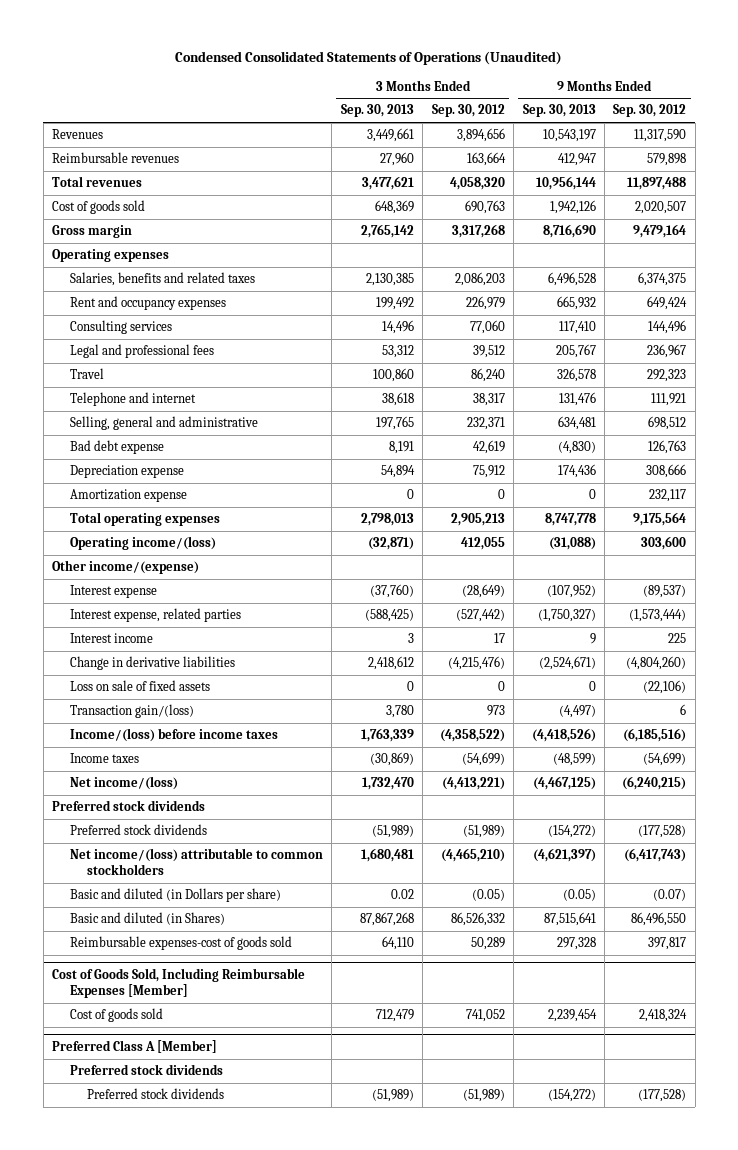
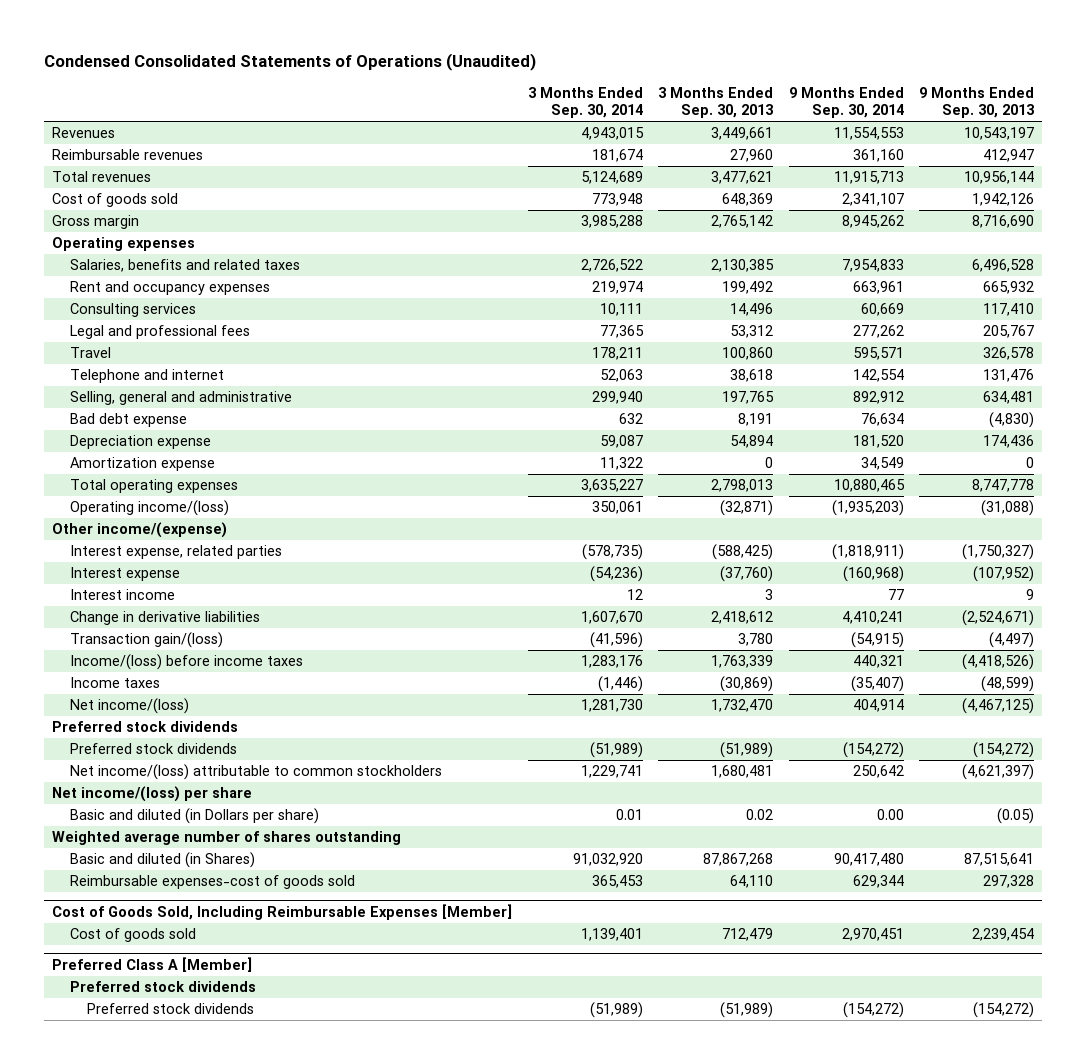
- | 3 Months Ended Sep. 30, 2013 | 3 Months Ended Sep. 30, 2012 | 9 Months Ended Sep. 30, 2013 | 9 Months Ended Sep. 30, 2012
+ | 3 Months Ended Sep. 30, 2014 | 3 Months Ended Sep. 30, 2013 | 9 Months Ended Sep. 30, 2014 | 9 Months Ended Sep. 30, 2013
moved down: Interest expense | (54,236) | (37,760) | (160,968) | (107,952)
- Loss on sale of fixed assets | 0 | 0 | 0 | (22,106)
+ Net income/(loss) per share
+ Weighted average number of shares outstanding

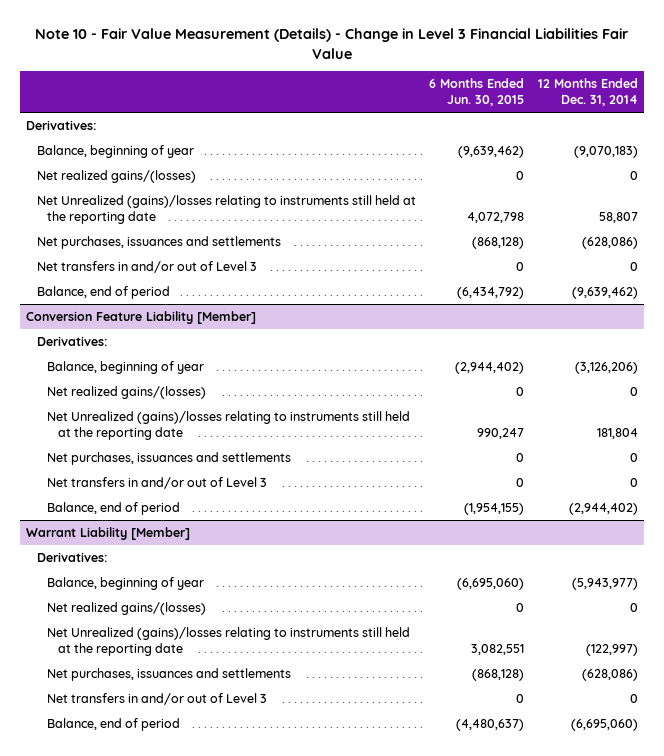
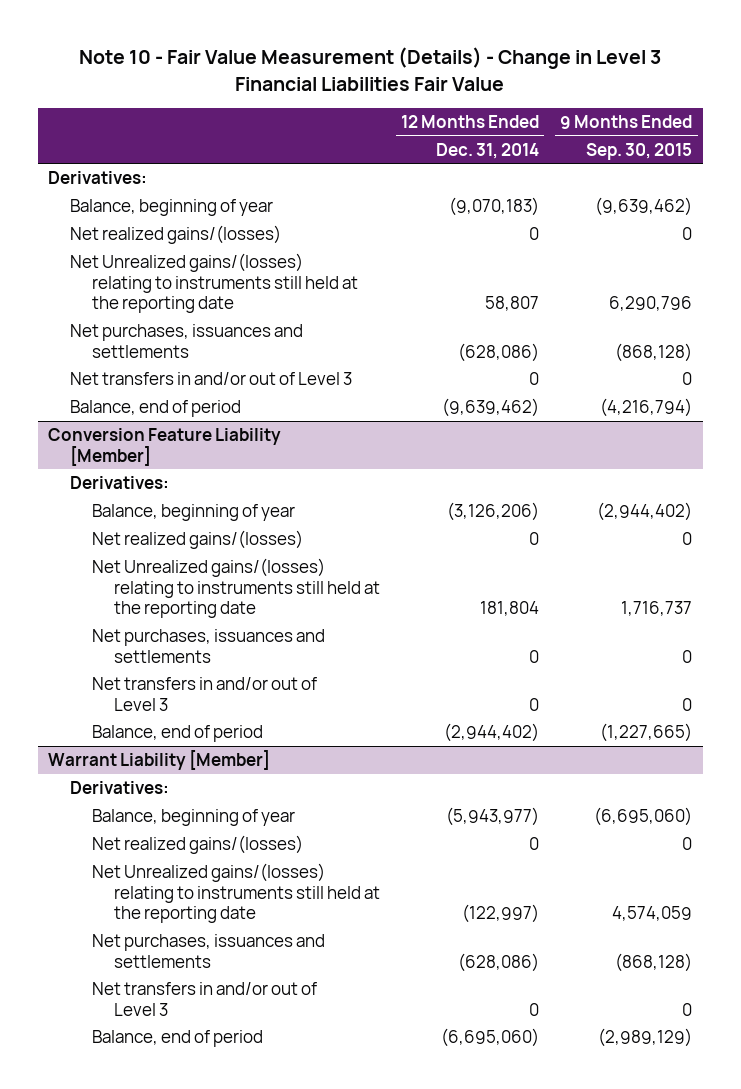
- | 6 Months Ended Jun. 30, 2015 | 12 Months Ended Dec. 31, 2014
+ | 12 Months Ended Dec. 31, 2014 | 9 Months Ended Sep. 30, 2015
- Net Unrealized (gains)/losses relating to instruments still held at the reporting date | 4,072,798 | 58,807
+ Net Unrealized gains/(losses) relating to instruments still held at the reporting date | 58,807 | 6,290,796
@ Conversion Feature Liability [Member]
- Net Unrealized (gains)/losses relating to instruments still held at the reporting date | 990,247 | 181,804
+ Net Unrealized gains/(losses) relating to instruments still held at the reporting date | 181,804 | 1,716,737
@ Warrant Liability [Member]
- Net Unrealized (gains)/losses relating to instruments still held at the reporting date | 3,082,551 | (122,997)
+ Net Unrealized gains/(losses) relating to instruments still held at the reporting date | (122,997) | 4,574,059

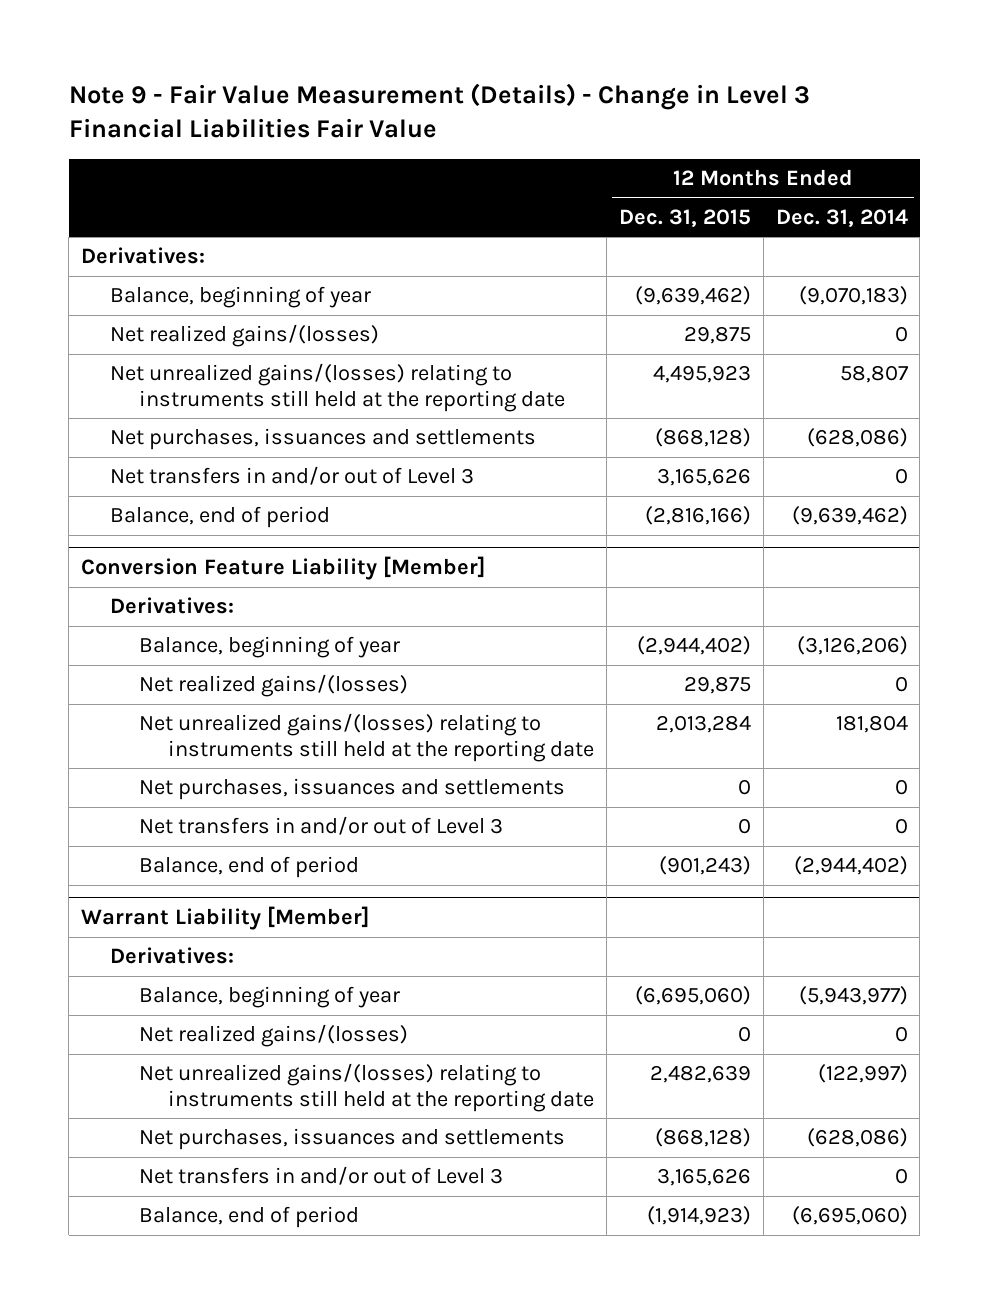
- Note 10 - Fair Value Measurement (Details) - Change in Level 3 Financial Liabilities Fair Value
+ Note 9 - Fair Value Measurement (Details) - Change in Level 3 Financial Liabilities Fair Value
- | 12 Months Ended Dec. 31, 2014 | 9 Months Ended Sep. 30, 2015
+ | 12 Months Ended Dec. 31, 2015 | 12 Months Ended Dec. 31, 2014
- Net Unrealized gains/(losses) relating to instruments still held at the reporting date | 58,807 | 6,290,796
+ Net unrealized gains/(losses) relating to instruments still held at the reporting date | 4,495,923 | 58,807
@ Conversion Feature Liability [Member]
- Net Unrealized gains/(losses) relating to instruments still held at the reporting date | 181,804 | 1,716,737
+ Net unrealized gains/(losses) relating to instruments still held at the reporting date | 2,013,284 | 181,804
@ Warrant Liability [Member]
- Net Unrealized gains/(losses) relating to instruments still held at the reporting date | (122,997) | 4,574,059
+ Net unrealized gains/(losses) relating to instruments still held at the reporting date | 2,482,639 | (122,997)

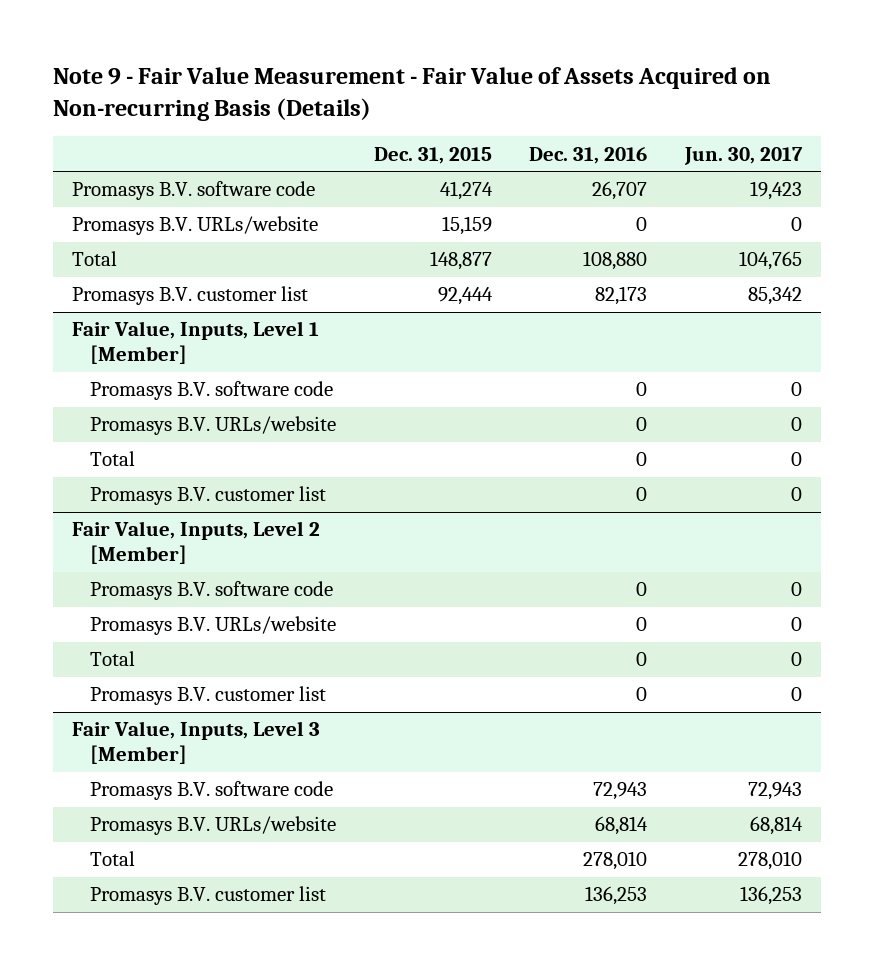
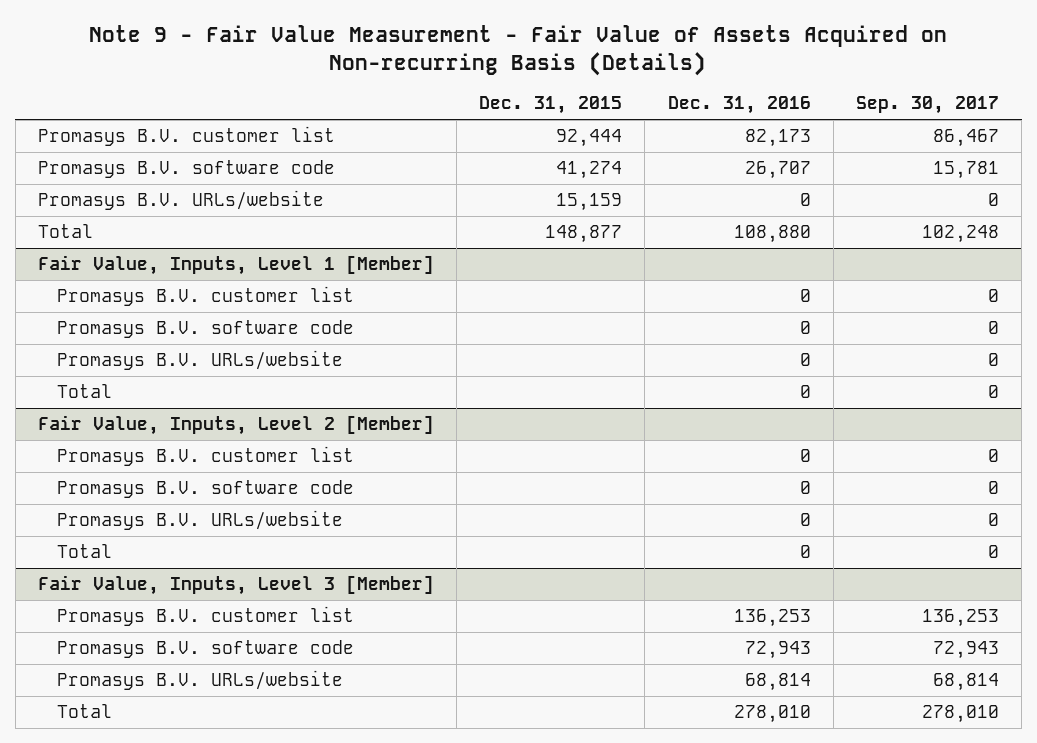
- | Dec. 31, 2015 | Dec. 31, 2016 | Jun. 30, 2017
+ | Dec. 31, 2015 | Dec. 31, 2016 | Sep. 30, 2017
moved up: Promasys B.V. customer list | 92,444 | 82,173 | 86,467
@ Fair Value, Inputs, Level 1 [Member]
moved up: Promasys B.V. customer list | | 0 | 0
@ Fair Value, Inputs, Level 2 [Member]
moved up: Promasys B.V. customer list | | 0 | 0
@ Fair Value, Inputs, Level 3 [Member]
moved up: Promasys B.V. customer list | | 136,253 | 136,253

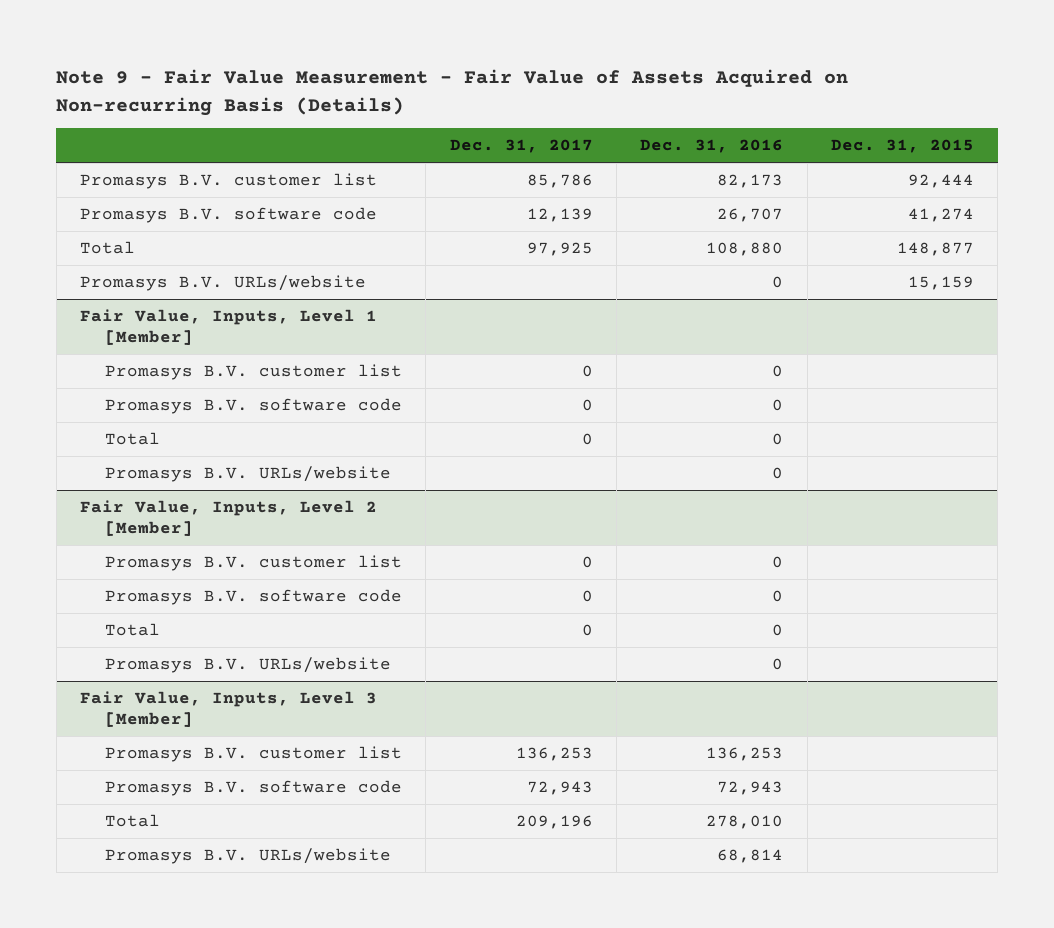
- | Dec. 31, 2015 | Dec. 31, 2016 | Sep. 30, 2017
+ | Dec. 31, 2017 | Dec. 31, 2016 | Dec. 31, 2015
moved down: Promasys B.V. URLs/website | | 0 | 15,159
@ Fair Value, Inputs, Level 1 [Member]
moved down: Promasys B.V. URLs/website | | 0 |
@ Fair Value, Inputs, Level 2 [Member]
moved down: Promasys B.V. URLs/website | | 0 |
@ Fair Value, Inputs, Level 3 [Member]
moved down: Promasys B.V. URLs/website | | 68,814 |

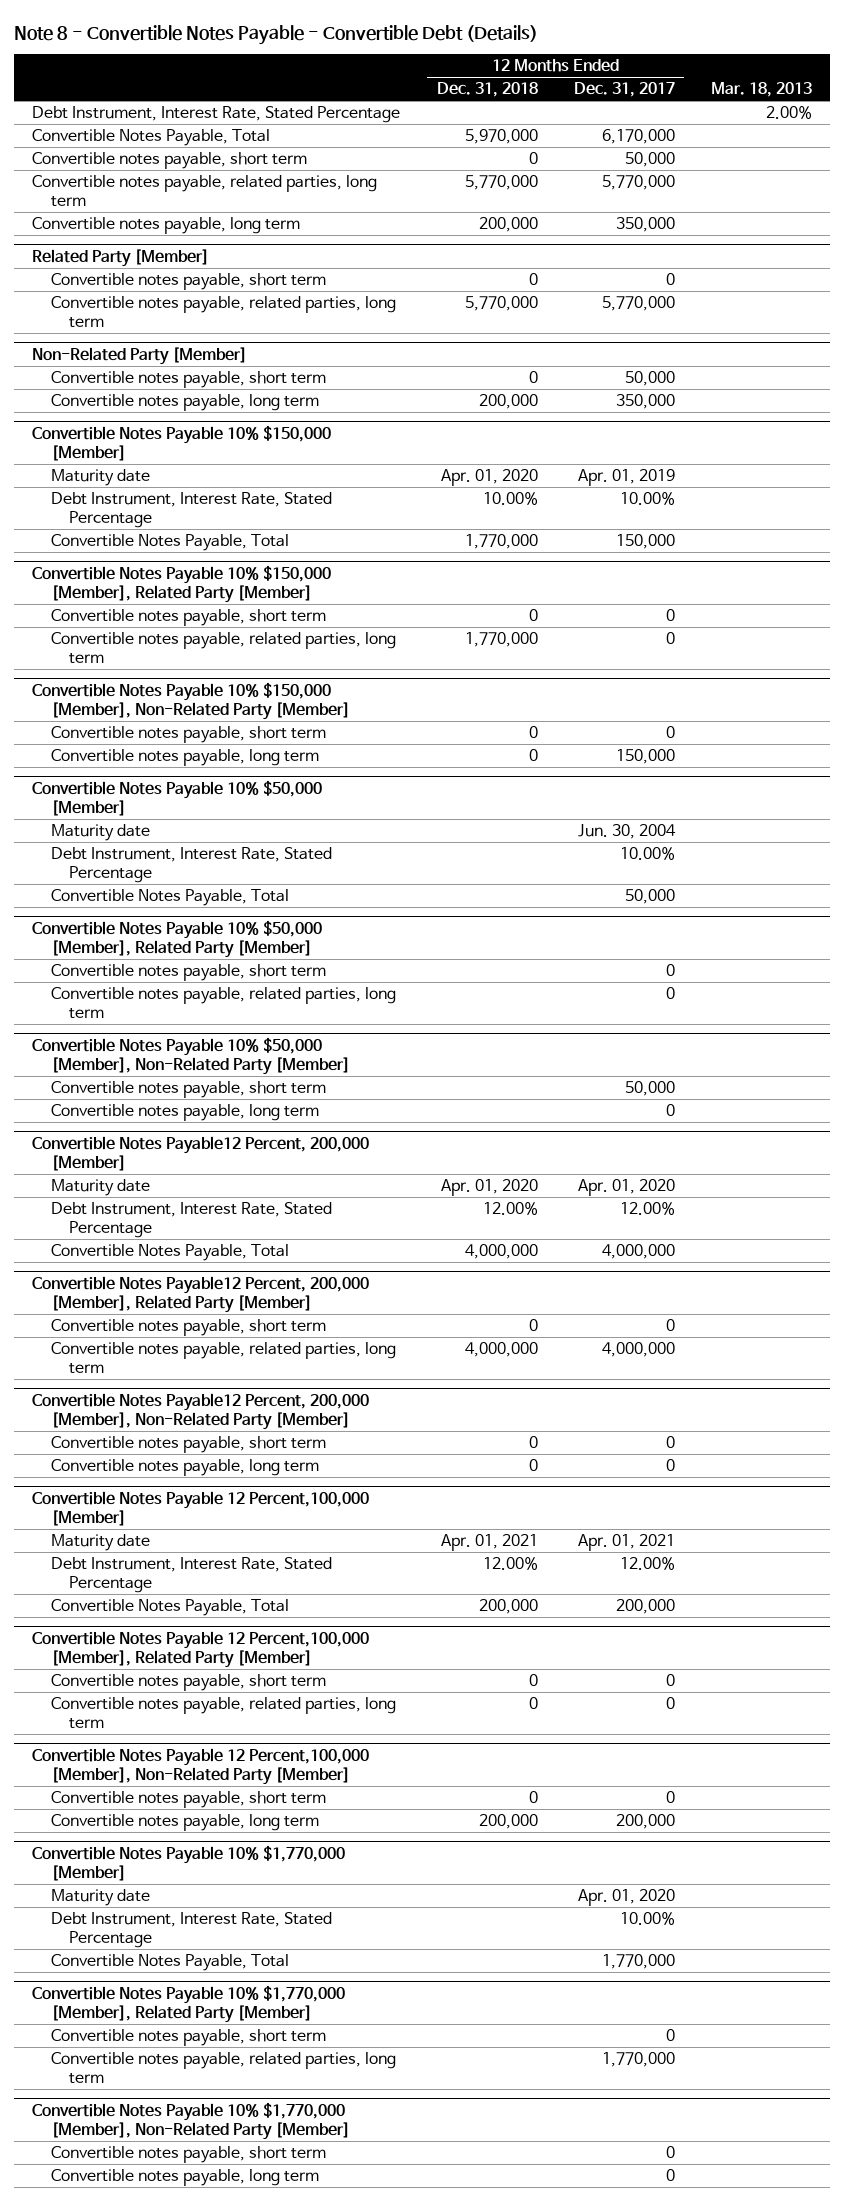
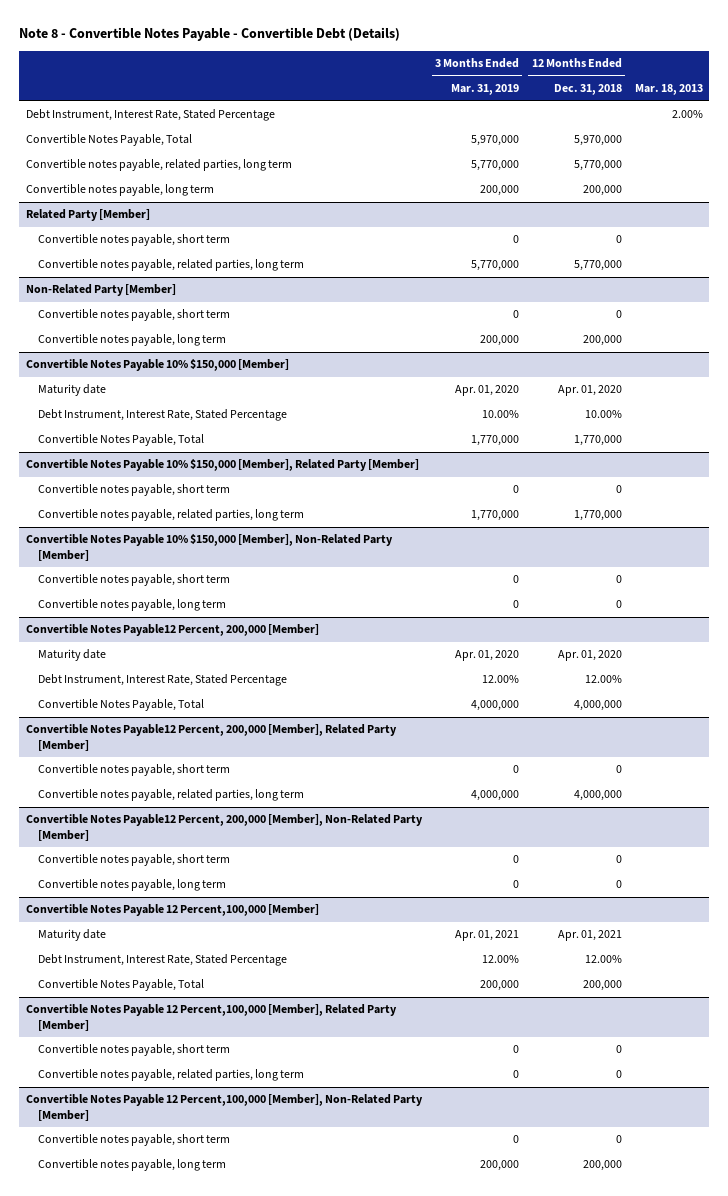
- | 12 Months Ended Dec. 31, 2018 | 12 Months Ended Dec. 31, 2017 | Mar. 18, 2013
+ | 3 Months Ended Mar. 31, 2019 | 12 Months Ended Dec. 31, 2018 | Mar. 18, 2013
- Convertible notes payable, short term | 0 | 50,000 |
- Convertible Notes Payable 10% $50,000 [Member]
- Maturity date | | Jun. 30, 2004 |
- Debt Instrument, Interest Rate, Stated Percentage | | 10.00% |
- Convertible Notes Payable, Total | | 50,000 |
- Convertible Notes Payable 10% $50,000 [Member], Related Party [Member]
- Convertible notes payable, short term | | 0 |
- Convertible notes payable, related parties, long term | | 0 |
- Convertible Notes Payable 10% $50,000 [Member], Non-Related Party [Member]
- Convertible notes payable, short term | | 50,000 |
- Convertible notes payable, long term | | 0 |
- Convertible Notes Payable 10% $1,770,000 [Member]
- Maturity date | | Apr. 01, 2020 |
- Debt Instrument, Interest Rate, Stated Percentage | | 10.00% |
- Convertible Notes Payable, Total | | 1,770,000 |
- Convertible Notes Payable 10% $1,770,000 [Member], Related Party [Member]
- Convertible notes payable, short term | | 0 |
- Convertible notes payable, related parties, long term | | 1,770,000 |
- Convertible Notes Payable 10% $1,770,000 [Member], Non-Related Party [Member]
- Convertible notes payable, short term | | 0 |
- Convertible notes payable, long term | | 0 |

